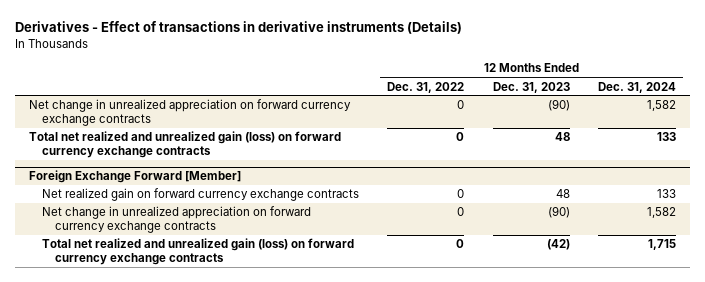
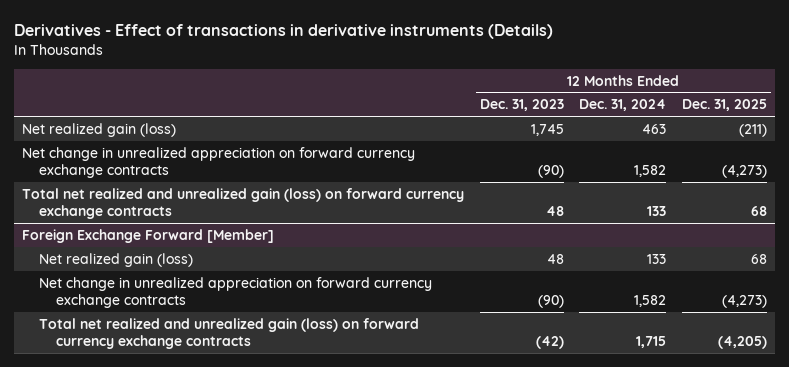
- | 12 Months Ended Dec. 31, 2022 | 12 Months Ended Dec. 31, 2023 | 12 Months Ended Dec. 31, 2024
+ | 12 Months Ended Dec. 31, 2023 | 12 Months Ended Dec. 31, 2024 | 12 Months Ended Dec. 31, 2025
+ Net realized gain (loss) | 1,745 | 463 | (211)
@ Foreign Exchange Forward [Member]
- Net realized gain on forward currency exchange contracts | 0 | 48 | 133
+ Net realized gain (loss) | 48 | 133 | 68

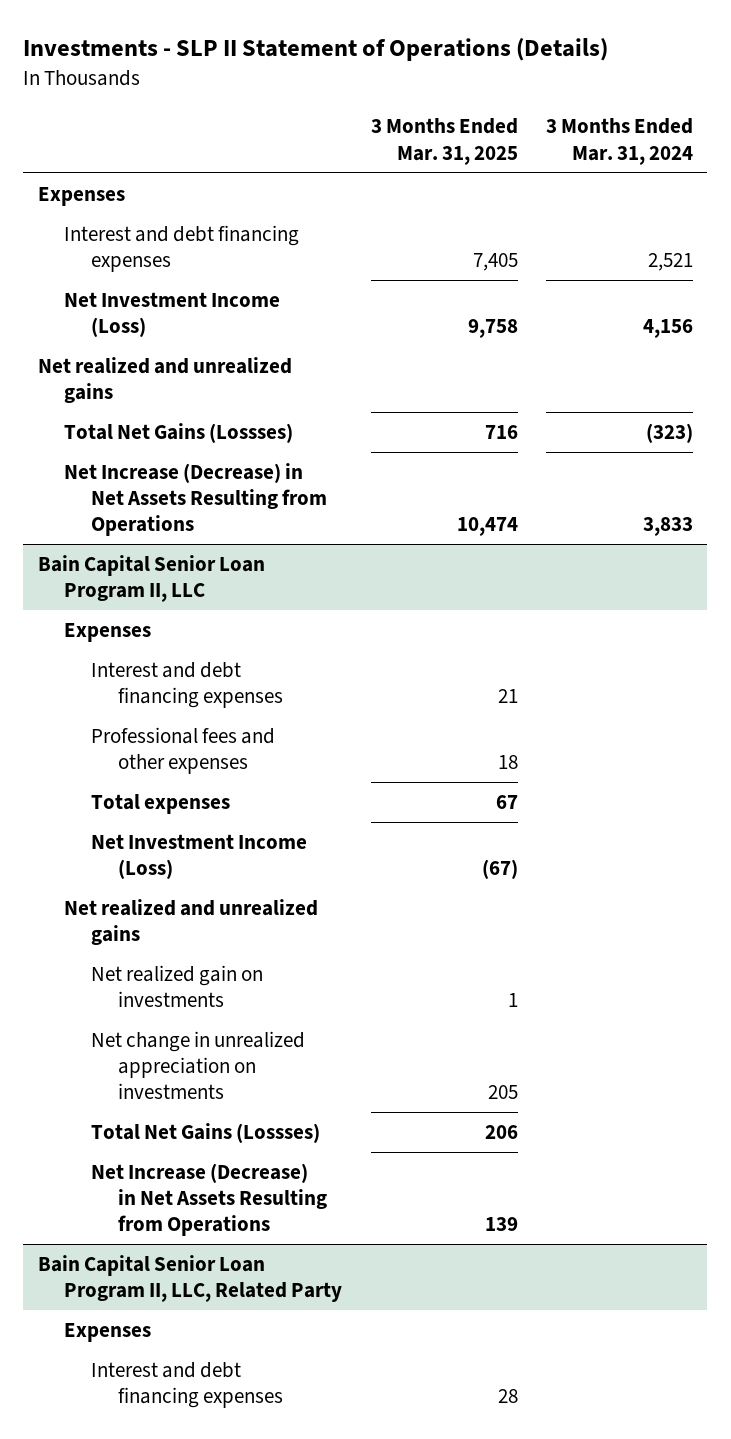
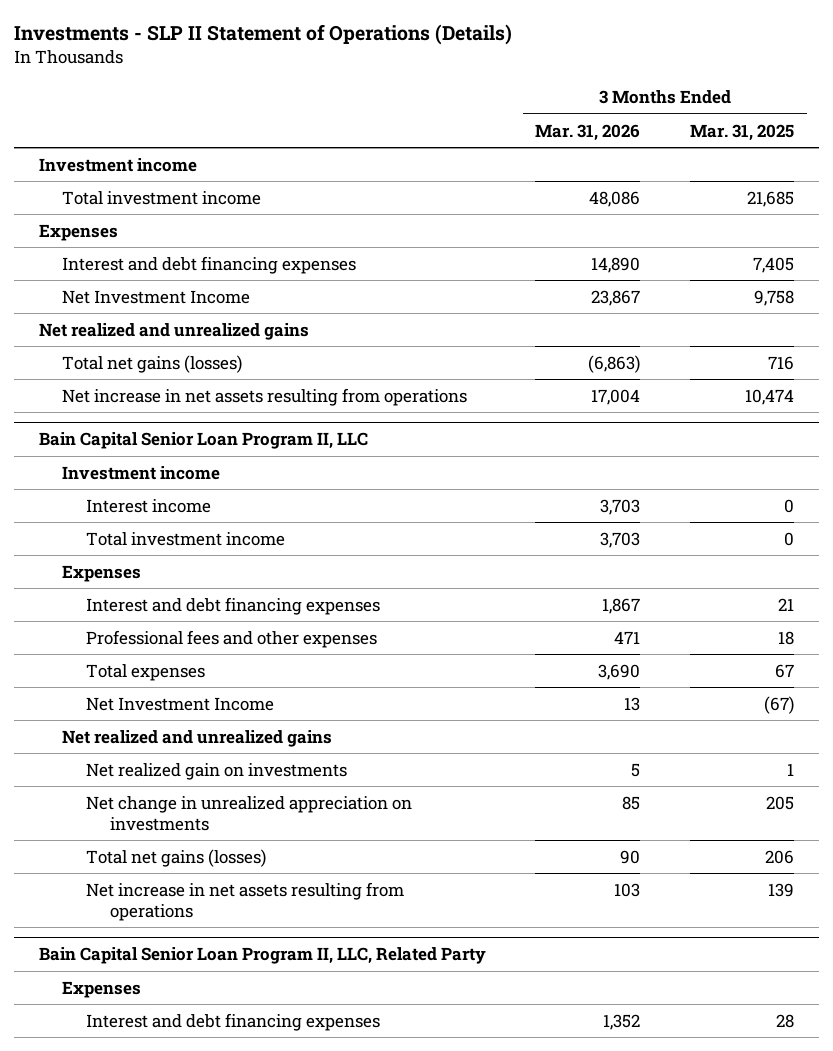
- | 3 Months Ended Mar. 31, 2025 | 3 Months Ended Mar. 31, 2024
+ | 3 Months Ended Mar. 31, 2026 | 3 Months Ended Mar. 31, 2025
+ Investment income
+ Total investment income | 48,086 | 21,685
- Net Investment Income (Loss) | 9,758 | 4,156
+ Net Investment Income | 23,867 | 9,758
- Total Net Gains (Lossses) | 716 | (323)
- Net Increase (Decrease) in Net Assets Resulting from Operations | 10,474 | 3,833
+ Total net gains (losses) | (6,863) | 716
+ Net increase in net assets resulting from operations | 17,004 | 10,474
@ Bain Capital Senior Loan Program II, LLC
+ Investment income
+ Interest income | 3,703 | 0
+ Total investment income | 3,703 | 0
- Net Investment Income (Loss) | (67) |
+ Net Investment Income | 13 | (67)
- Total Net Gains (Lossses) | 206 |
- Net Increase (Decrease) in Net Assets Resulting from Operations | 139 |
+ Total net gains (losses) | 90 | 206
+ Net increase in net assets resulting from operations | 103 | 139

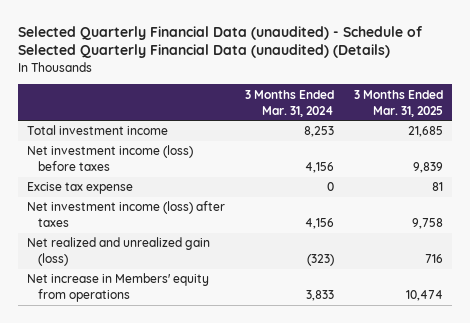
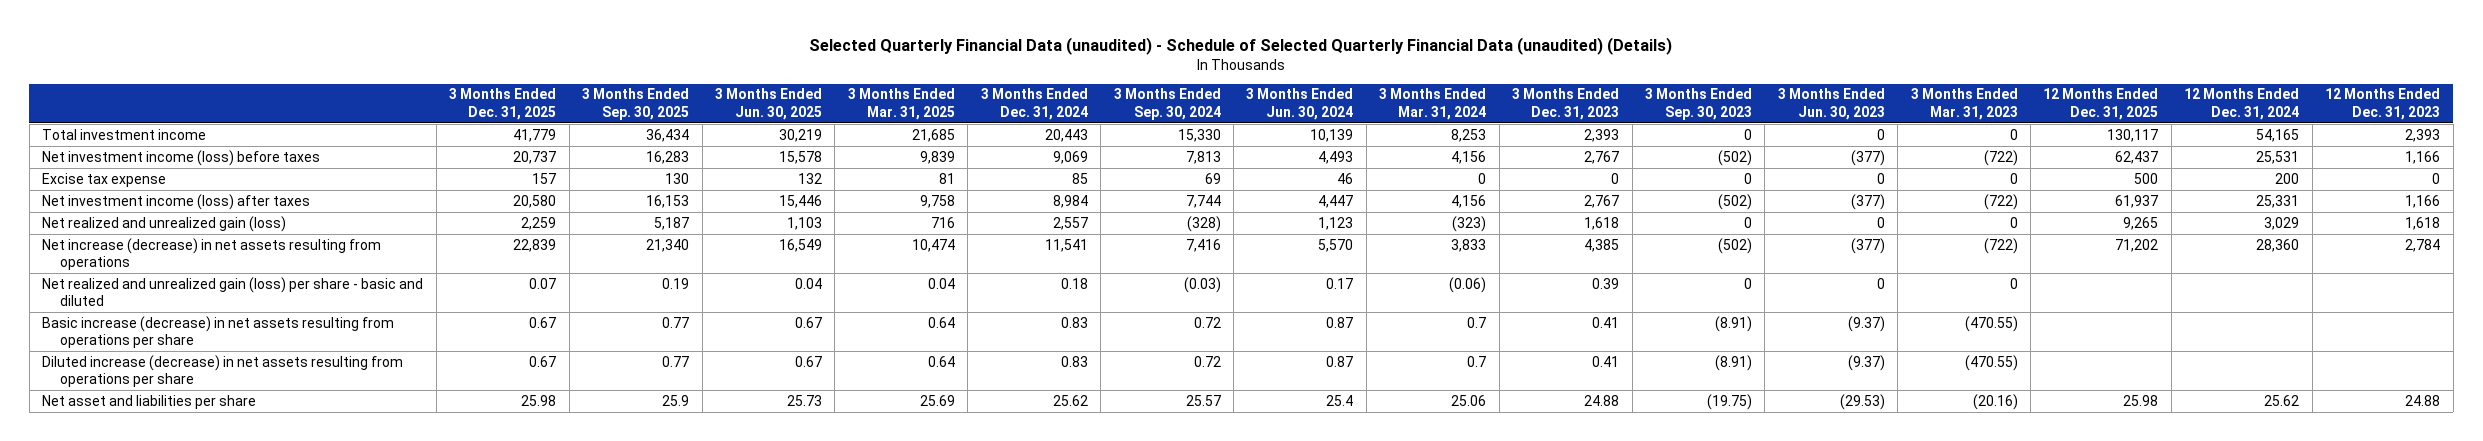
- | 3 Months Ended Mar. 31, 2024 | 3 Months Ended Mar. 31, 2025
+ | 3 Months Ended Dec. 31, 2025 | 3 Months Ended Sep. 30, 2025 | 3 Months Ended Jun. 30, 2025 | 3 Months Ended Mar. 31, 2025 | 3 Months Ended Dec. 31, 2024 | 3 Months Ended Sep. 30, 2024 | 3 Months Ended Jun. 30, 2024 | 3 Months Ended Mar. 31, 2024 | 3 Months Ended Dec. 31, 2023 | 3 Months Ended Sep. 30, 2023 | 3 Months Ended Jun. 30, 2023 | 3 Months Ended Mar. 31, 2023 | 12 Months Ended Dec. 31, 2025 | 12 Months Ended Dec. 31, 2024 | 12 Months Ended Dec. 31, 2023
- Net increase in Members' equity from operations | 3,833 | 10,474
+ Net increase (decrease) in net assets resulting from operations | 22,839 | 21,340 | 16,549 | 10,474 | 11,541 | 7,416 | 5,570 | 3,833 | 4,385 | (502) | (377) | (722) | 71,202 | 28,360 | 2,784
+ Net realized and unrealized gain (loss) per share - basic and diluted | 0.07 | 0.19 | 0.04 | 0.04 | 0.18 | (0.03) | 0.17 | (0.06) | 0.39 | 0 | 0 | 0 | | |
+ Basic increase (decrease) in net assets resulting from operations per share | 0.67 | 0.77 | 0.67 | 0.64 | 0.83 | 0.72 | 0.87 | 0.7 | 0.41 | (8.91) | (9.37) | (470.55) | | |
+ Diluted increase (decrease) in net assets resulting from operations per share | 0.67 | 0.77 | 0.67 | 0.64 | 0.83 | 0.72 | 0.87 | 0.7 | 0.41 | (8.91) | (9.37) | (470.55) | | |
+ Net asset and liabilities per share | 25.98 | 25.9 | 25.73 | 25.69 | 25.62 | 25.57 | 25.4 | 25.06 | 24.88 | (19.75) | (29.53) | (20.16) | 25.98 | 25.62 | 24.88

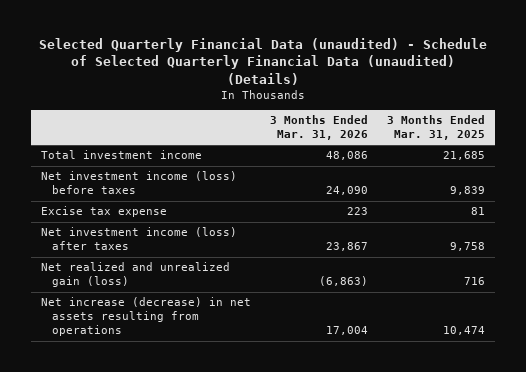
- | 3 Months Ended Dec. 31, 2025 | 3 Months Ended Sep. 30, 2025 | 3 Months Ended Jun. 30, 2025 | 3 Months Ended Mar. 31, 2025 | 3 Months Ended Dec. 31, 2024 | 3 Months Ended Sep. 30, 2024 | 3 Months Ended Jun. 30, 2024 | 3 Months Ended Mar. 31, 2024 | 3 Months Ended Dec. 31, 2023 | 3 Months Ended Sep. 30, 2023 | 3 Months Ended Jun. 30, 2023 | 3 Months Ended Mar. 31, 2023 | 12 Months Ended Dec. 31, 2025 | 12 Months Ended Dec. 31, 2024 | 12 Months Ended Dec. 31, 2023
+ | 3 Months Ended Mar. 31, 2026 | 3 Months Ended Mar. 31, 2025
- Net realized and unrealized gain (loss) per share - basic and diluted | 0.07 | 0.19 | 0.04 | 0.04 | 0.18 | (0.03) | 0.17 | (0.06) | 0.39 | 0 | 0 | 0 | | |
- Basic increase (decrease) in net assets resulting from operations per share | 0.67 | 0.77 | 0.67 | 0.64 | 0.83 | 0.72 | 0.87 | 0.7 | 0.41 | (8.91) | (9.37) | (470.55) | | |
- Diluted increase (decrease) in net assets resulting from operations per share | 0.67 | 0.77 | 0.67 | 0.64 | 0.83 | 0.72 | 0.87 | 0.7 | 0.41 | (8.91) | (9.37) | (470.55) | | |
- Net asset and liabilities per share | 25.98 | 25.9 | 25.73 | 25.69 | 25.62 | 25.57 | 25.4 | 25.06 | 24.88 | (19.75) | (29.53) | (20.16) | 25.98 | 25.62 | 24.88

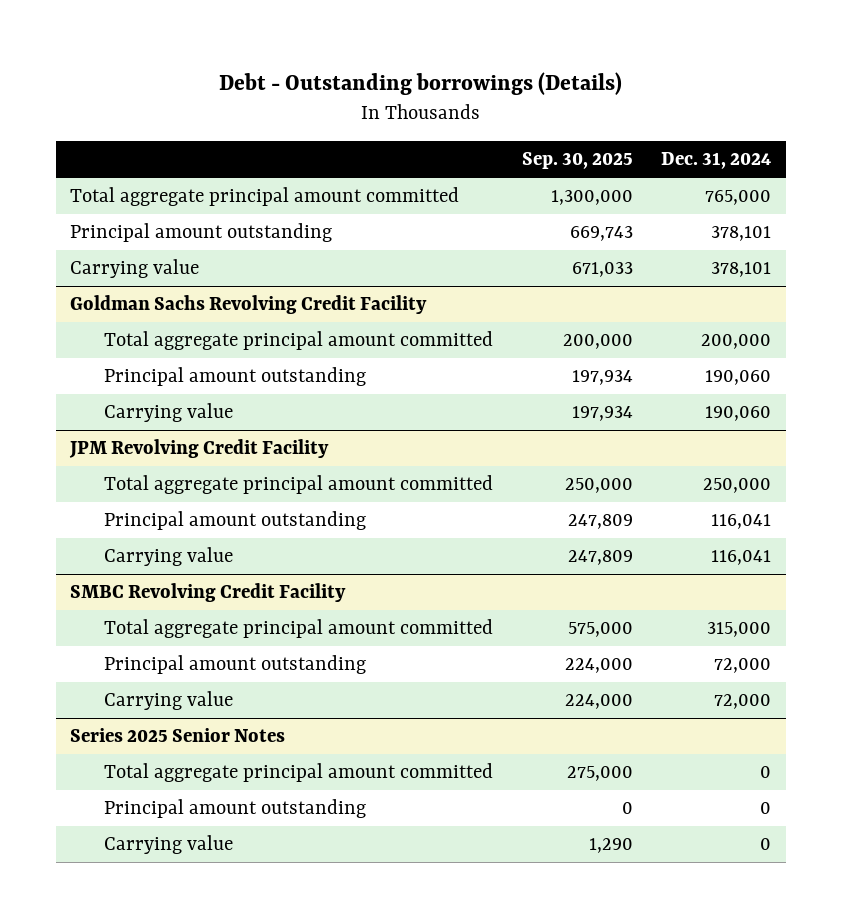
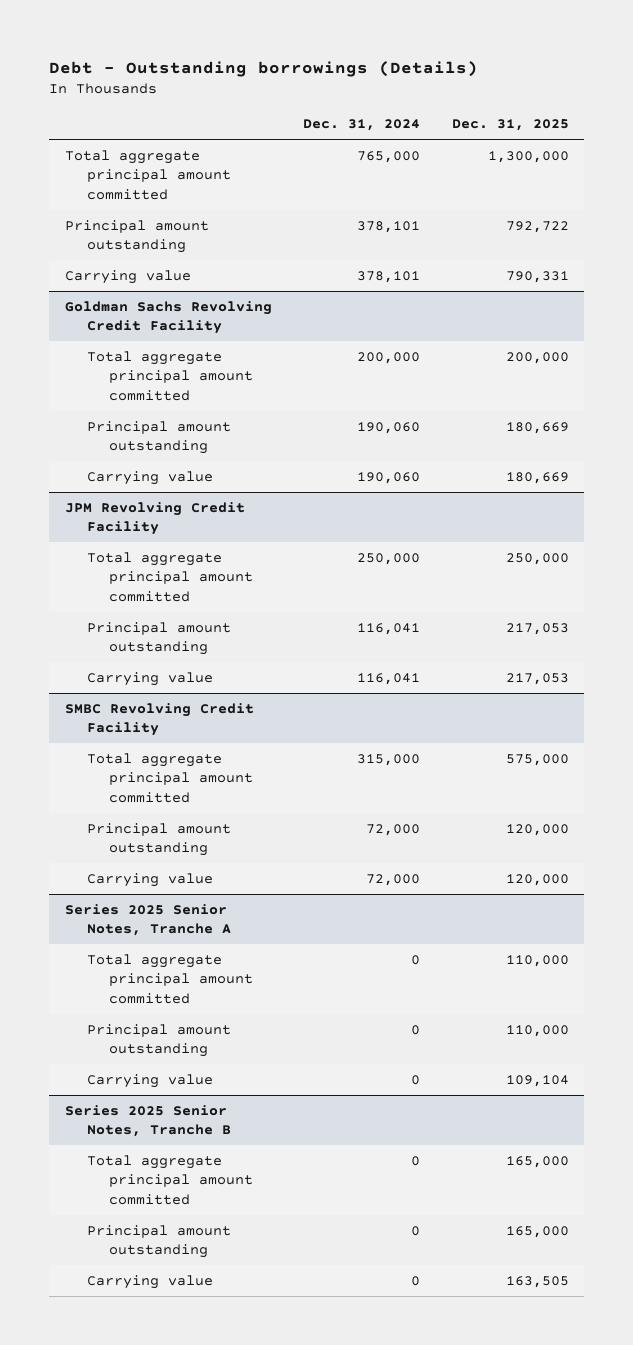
- | Sep. 30, 2025 | Dec. 31, 2024
+ | Dec. 31, 2024 | Dec. 31, 2025
- Series 2025 Senior Notes
+ Series 2025 Senior Notes, Tranche A
+ Series 2025 Senior Notes, Tranche B
+ Total aggregate principal amount committed | 0 | 165,000
+ Principal amount outstanding | 0 | 165,000
+ Carrying value | 0 | 163,505

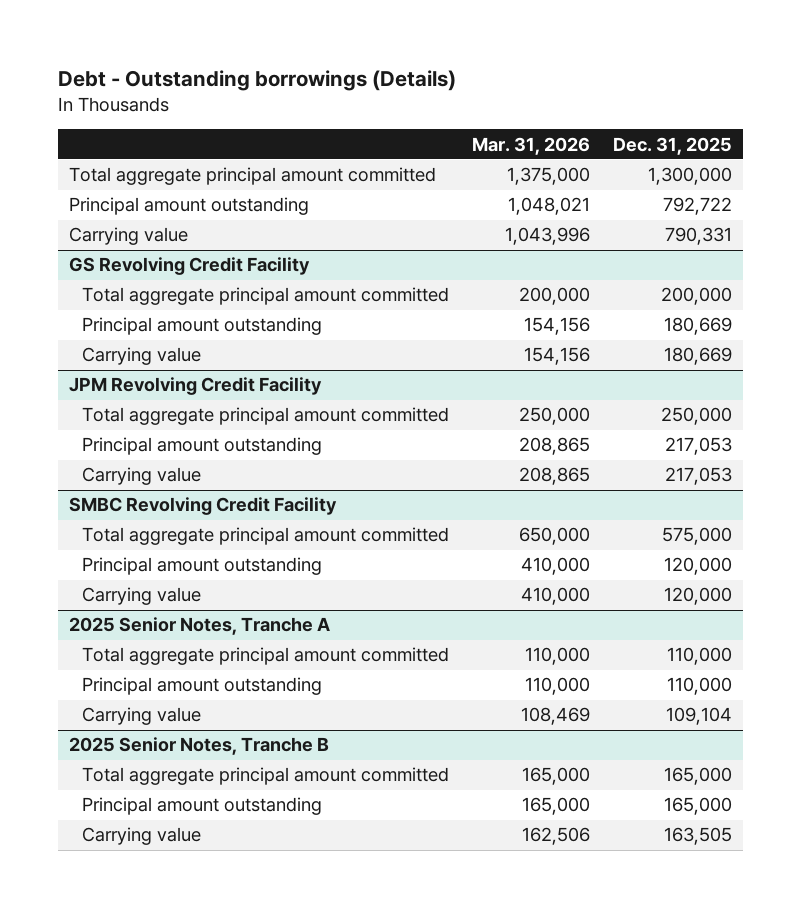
- | Dec. 31, 2024 | Dec. 31, 2025
+ | Mar. 31, 2026 | Dec. 31, 2025
- Goldman Sachs Revolving Credit Facility
+ GS Revolving Credit Facility
- Series 2025 Senior Notes, Tranche A
+ 2025 Senior Notes, Tranche A
- Series 2025 Senior Notes, Tranche B
+ 2025 Senior Notes, Tranche B

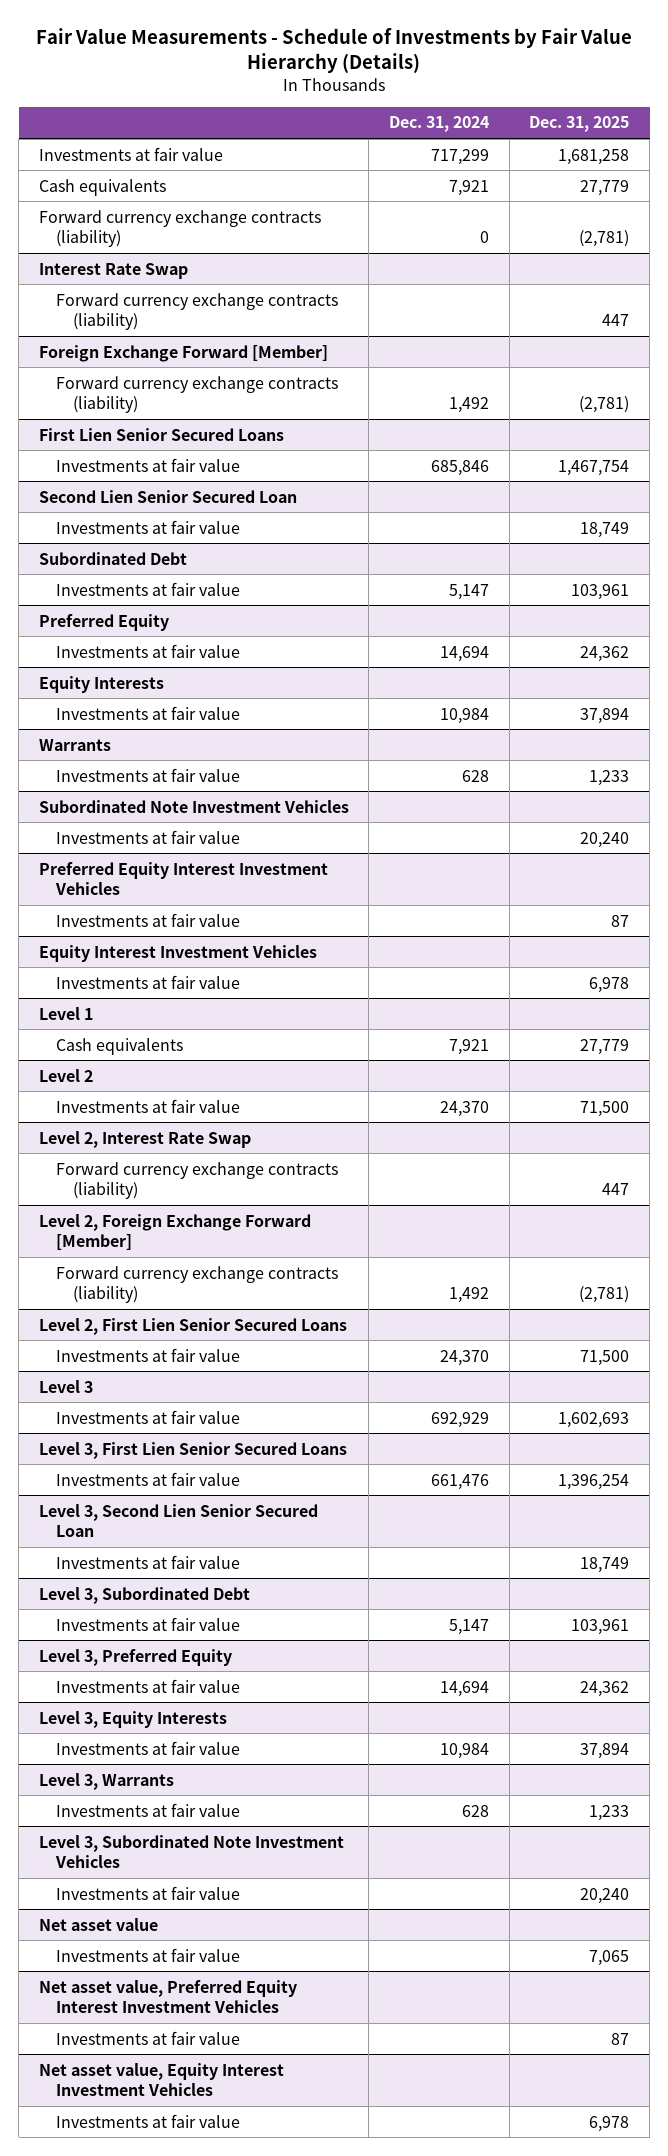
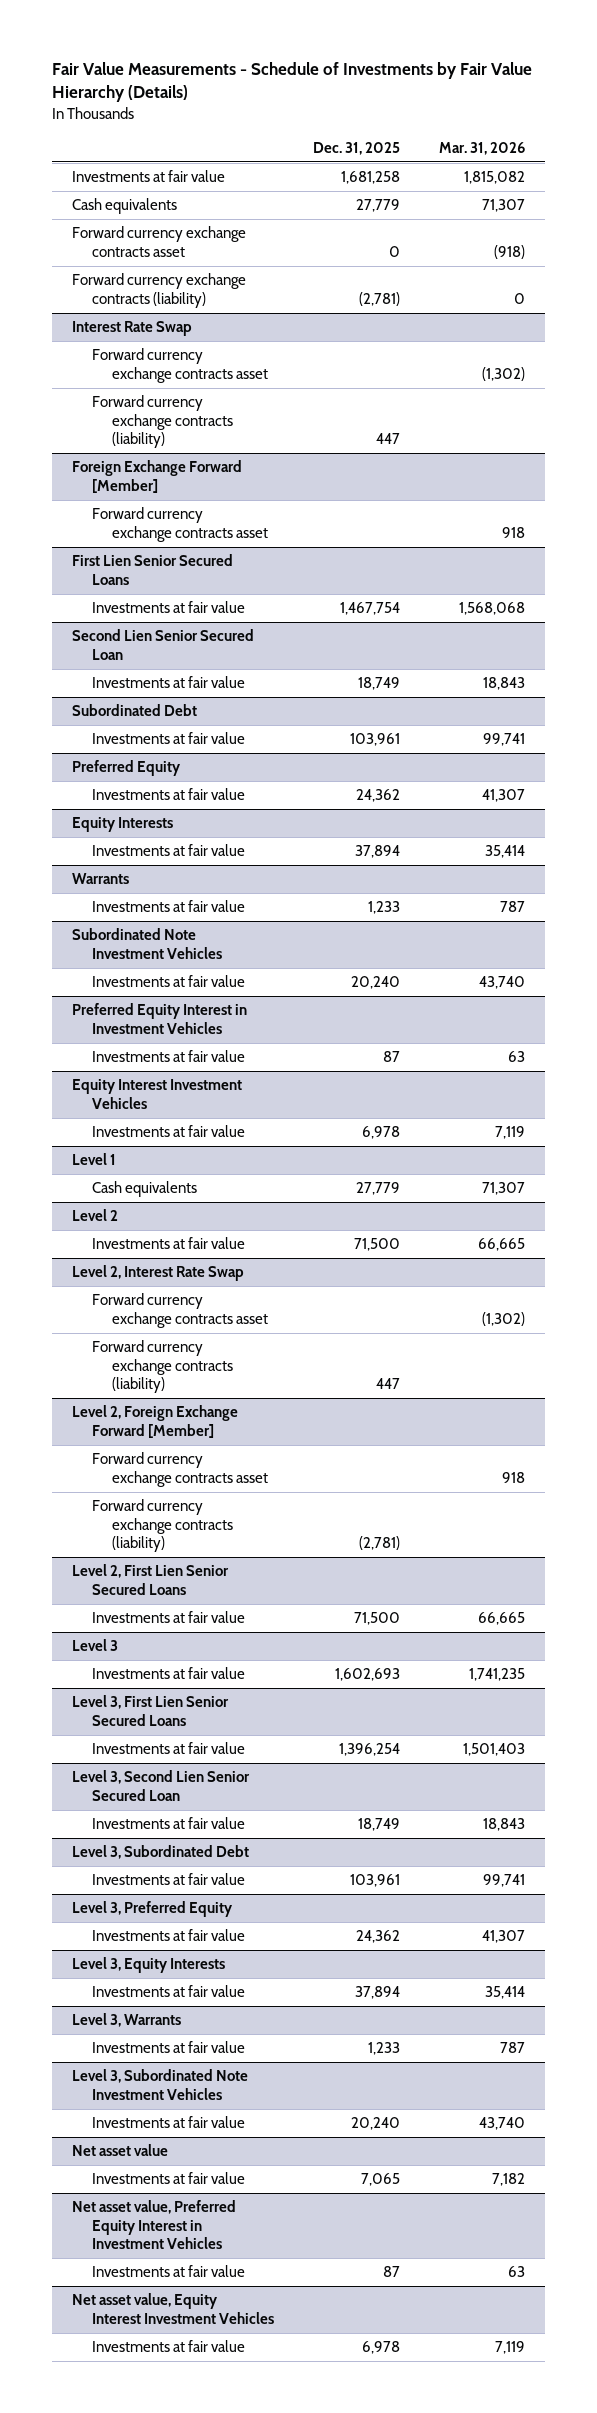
- | Dec. 31, 2024 | Dec. 31, 2025
+ | Dec. 31, 2025 | Mar. 31, 2026
+ Forward currency exchange contracts asset | 0 | (918)
@ Interest Rate Swap
+ Forward currency exchange contracts asset | | (1,302)
@ Foreign Exchange Forward [Member]
- Forward currency exchange contracts (liability) | 1,492 | (2,781)
+ Forward currency exchange contracts asset | | 918
- Preferred Equity Interest Investment Vehicles
+ Preferred Equity Interest in Investment Vehicles
@ Level 2, Interest Rate Swap
+ Forward currency exchange contracts asset | | (1,302)
@ Level 2, Foreign Exchange Forward [Member]
+ Forward currency exchange contracts asset | | 918
- Net asset value, Preferred Equity Interest Investment Vehicles
+ Net asset value, Preferred Equity Interest in Investment Vehicles

